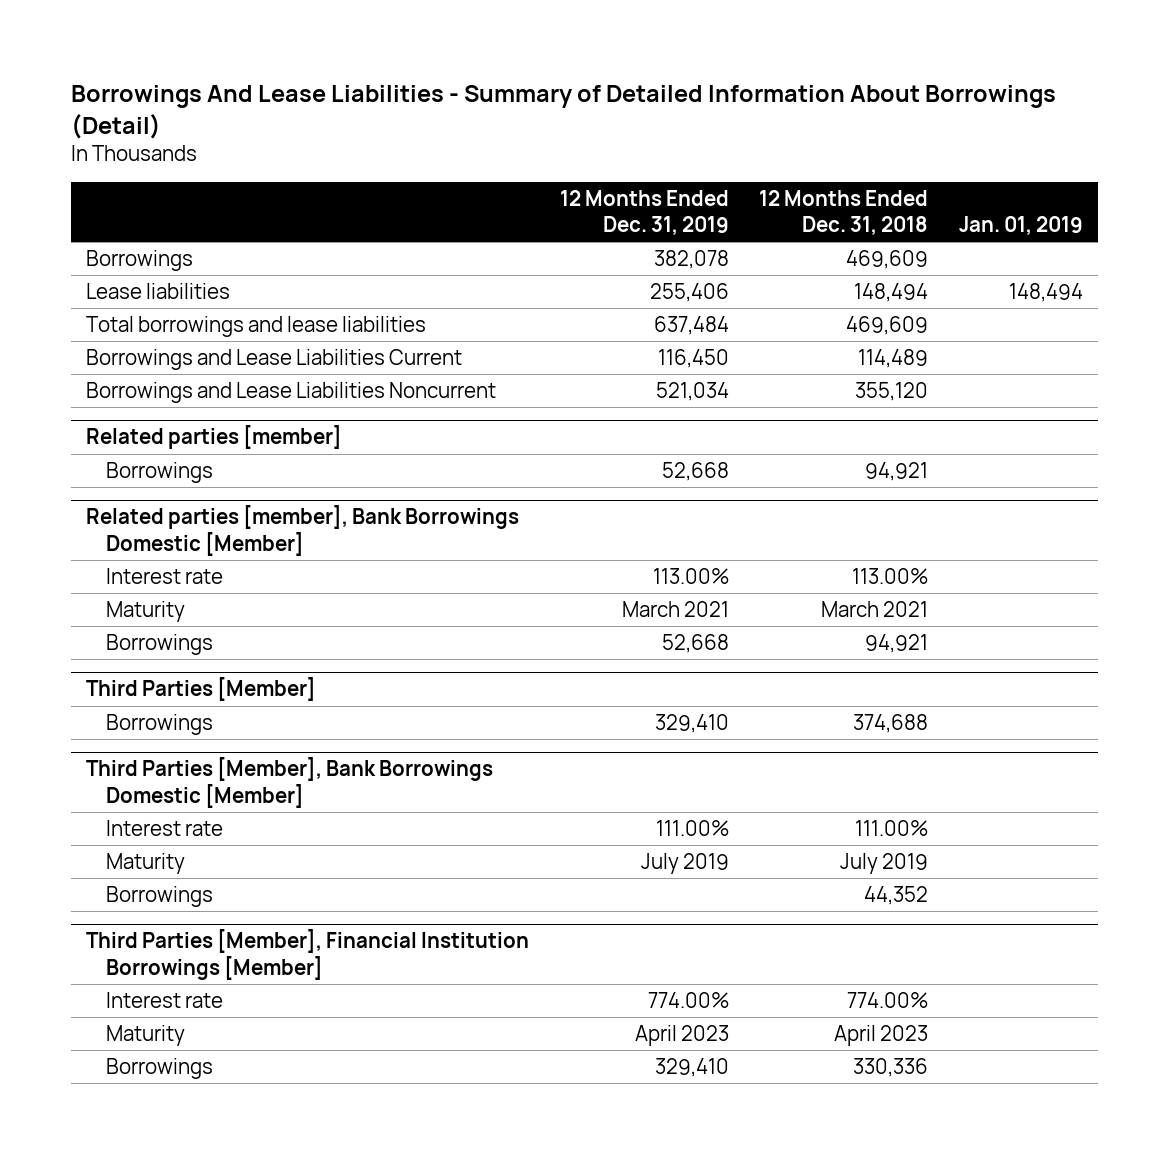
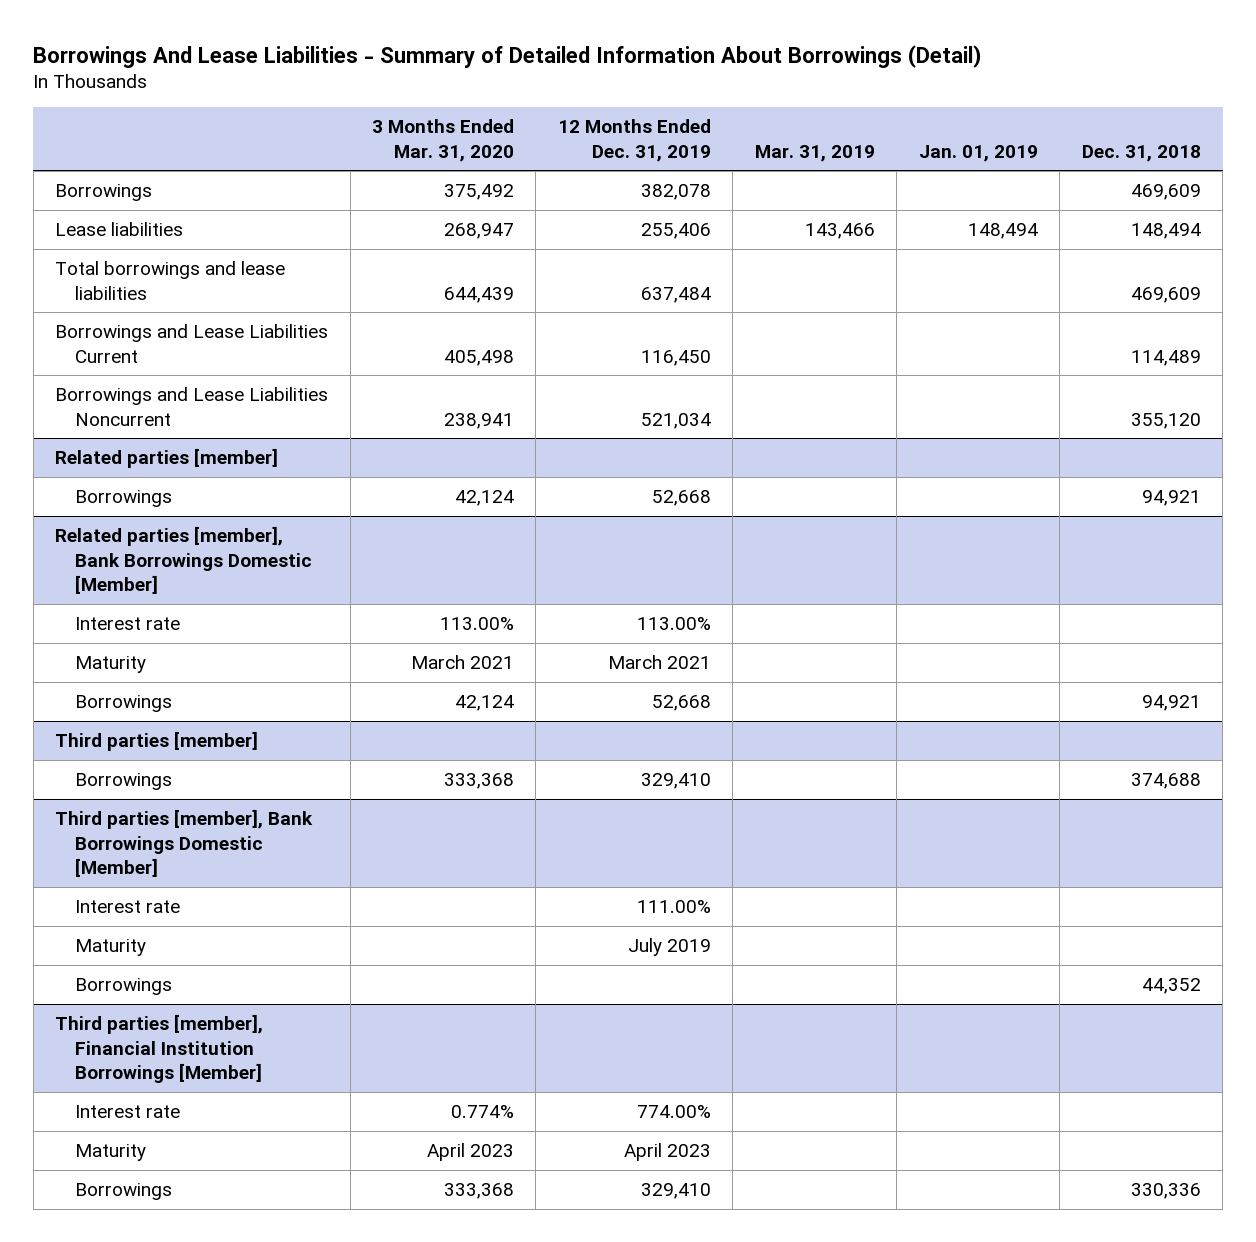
- | 12 Months Ended Dec. 31, 2019 | 12 Months Ended Dec. 31, 2018 | Jan. 01, 2019
+ | 3 Months Ended Mar. 31, 2020 | 12 Months Ended Dec. 31, 2019 | Mar. 31, 2019 | Jan. 01, 2019 | Dec. 31, 2018
- Third Parties [Member]
+ Third parties [member]
- Third Parties [Member], Bank Borrowings Domestic [Member]
+ Third parties [member], Bank Borrowings Domestic [Member]
- Third Parties [Member], Financial Institution Borrowings [Member]
+ Third parties [member], Financial Institution Borrowings [Member]

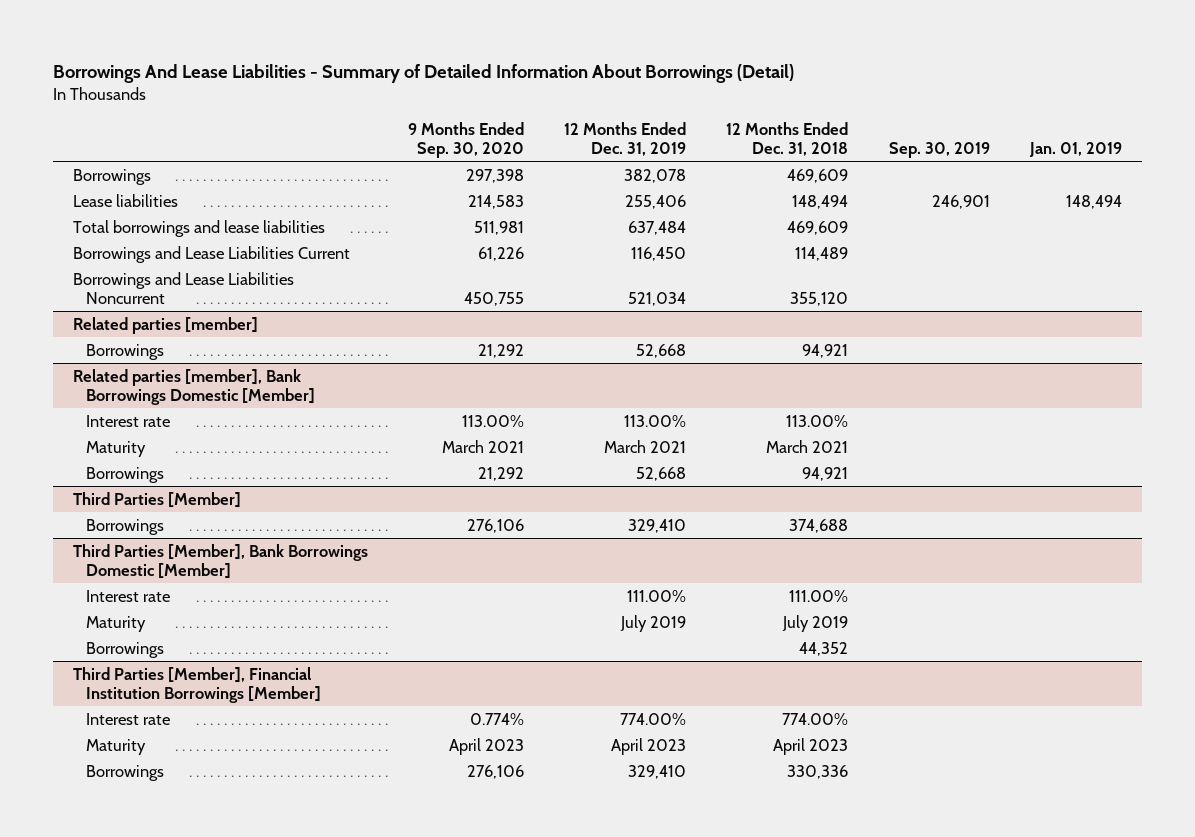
- | 3 Months Ended Mar. 31, 2020 | 12 Months Ended Dec. 31, 2019 | Mar. 31, 2019 | Jan. 01, 2019 | Dec. 31, 2018
+ | 9 Months Ended Sep. 30, 2020 | 12 Months Ended Dec. 31, 2019 | 12 Months Ended Dec. 31, 2018 | Sep. 30, 2019 | Jan. 01, 2019
- Third parties [member]
+ Third Parties [Member]
- Third parties [member], Bank Borrowings Domestic [Member]
+ Third Parties [Member], Bank Borrowings Domestic [Member]
- Third parties [member], Financial Institution Borrowings [Member]
+ Third Parties [Member], Financial Institution Borrowings [Member]

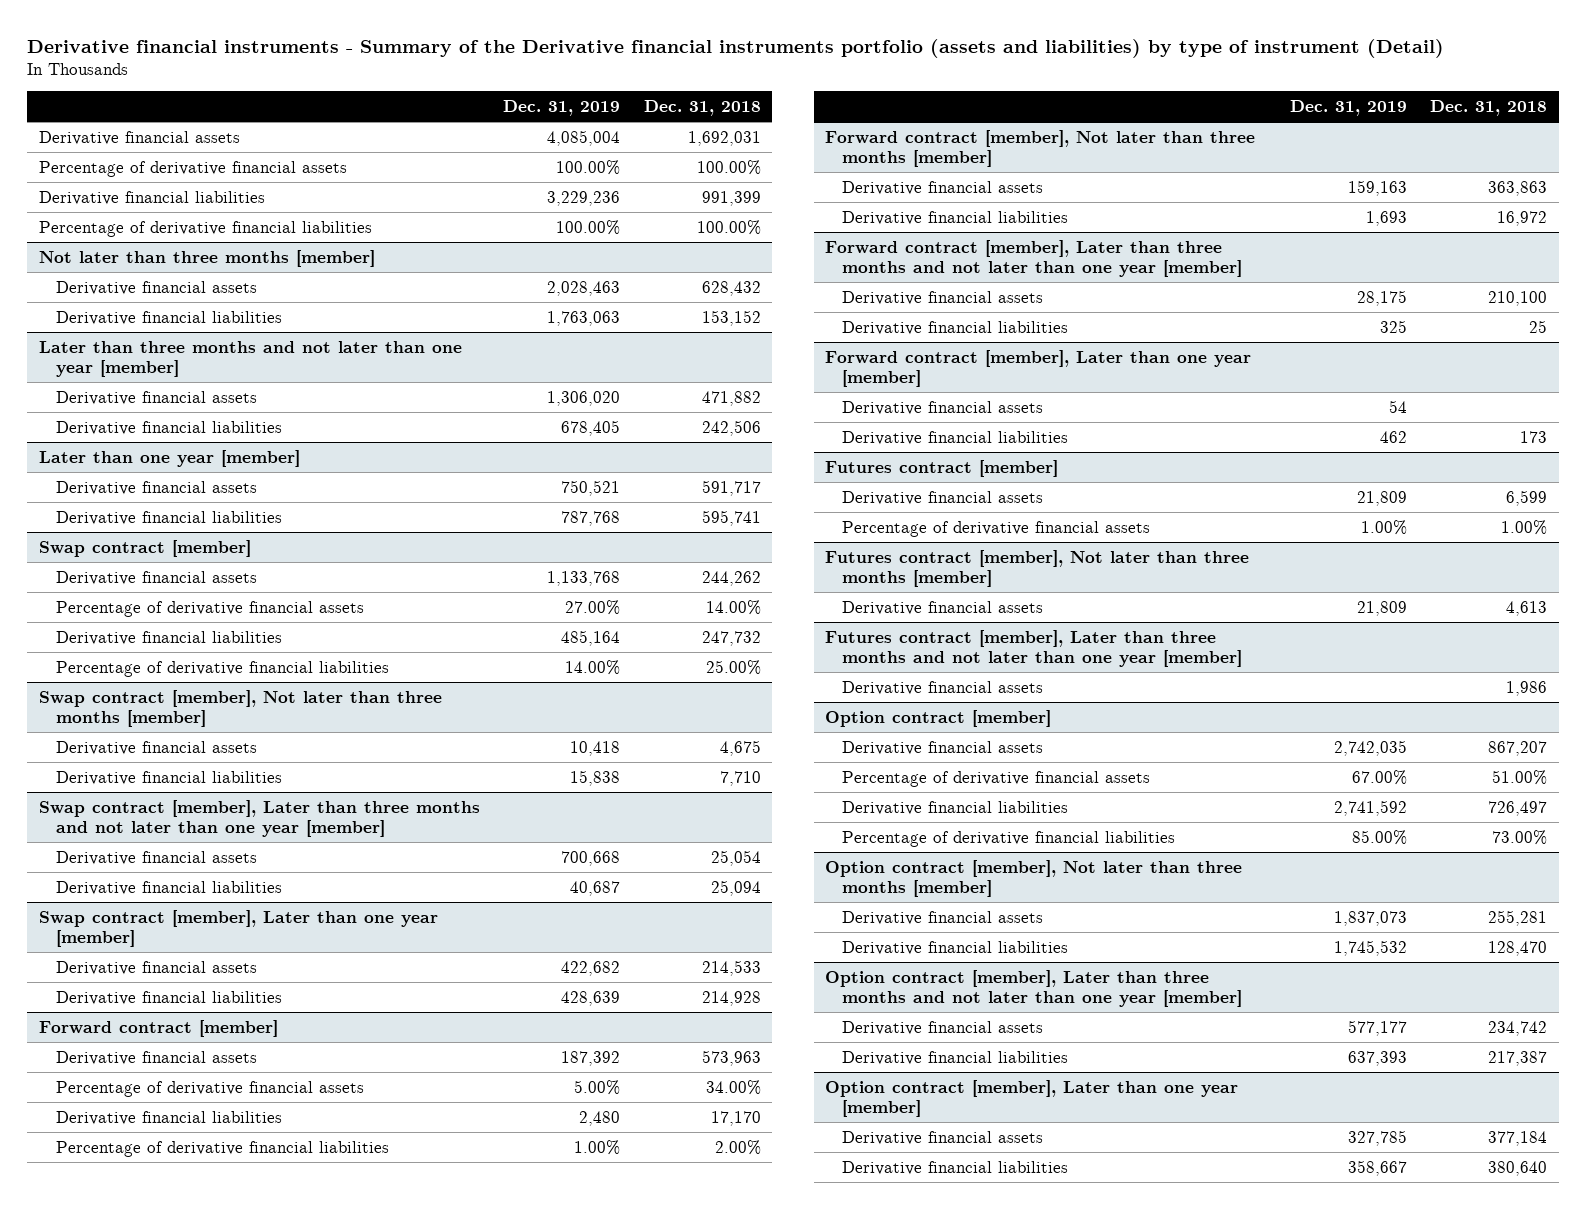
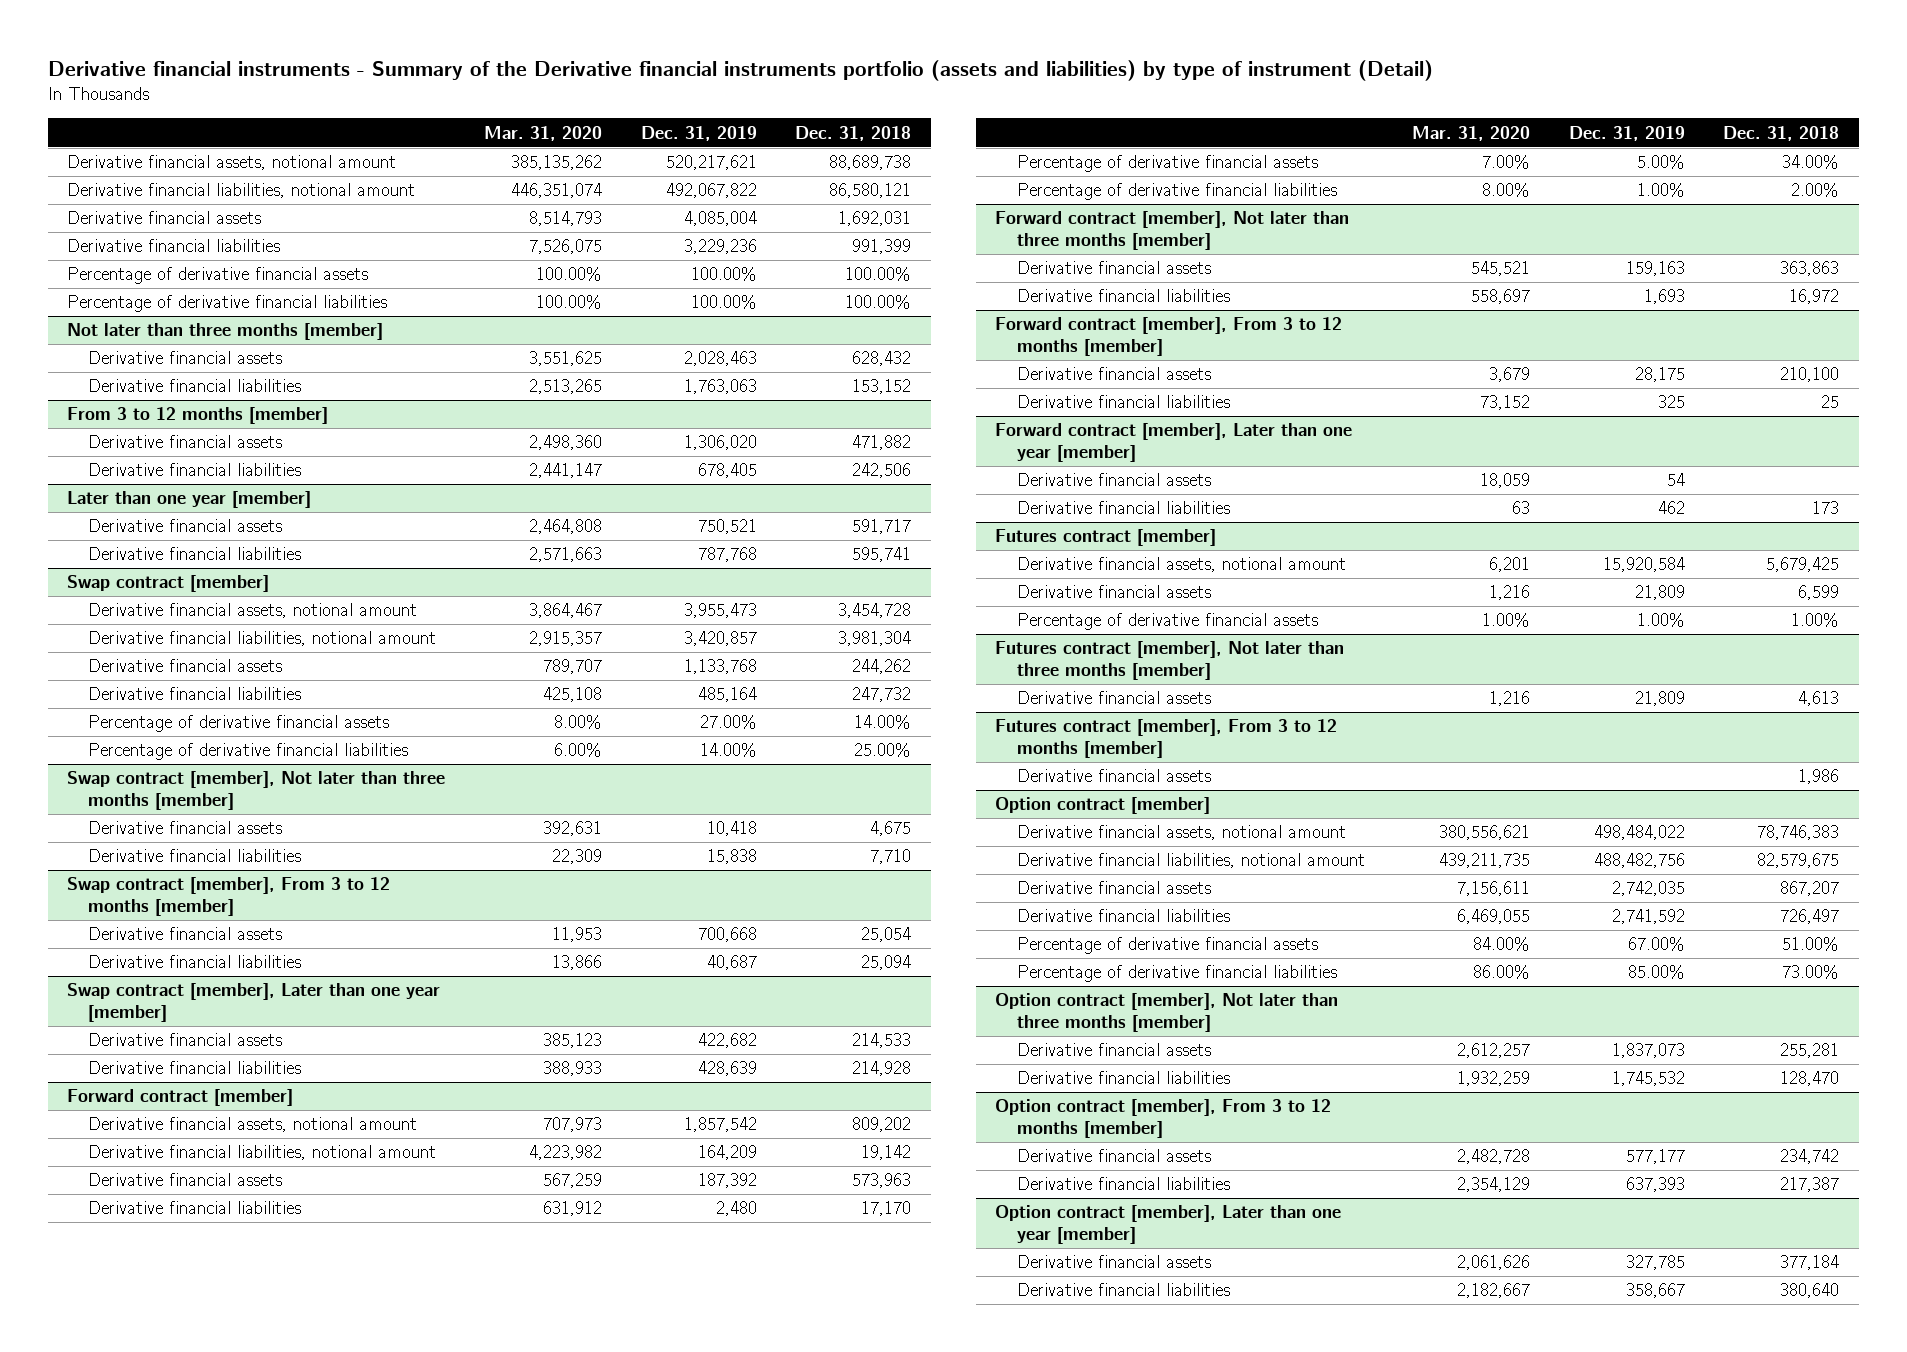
- | Dec. 31, 2019 | Dec. 31, 2018
+ | Mar. 31, 2020 | Dec. 31, 2019 | Dec. 31, 2018
+ Derivative financial assets, notional amount | 385,135,262 | 520,217,621 | 88,689,738
+ Derivative financial liabilities, notional amount | 446,351,074 | 492,067,822 | 86,580,121
moved down: Percentage of derivative financial assets | 100.00% | 100.00% | 100.00%
- Later than three months and not later than one year [member]
+ From 3 to 12 months [member]
@ Swap contract [member]
+ Derivative financial assets, notional amount | 3,864,467 | 3,955,473 | 3,454,728
+ Derivative financial liabilities, notional amount | 2,915,357 | 3,420,857 | 3,981,304
moved down: Percentage of derivative financial assets | 8.00% | 27.00% | 14.00%
- Swap contract [member], Later than three months and not later than one year [member]
+ Swap contract [member], From 3 to 12 months [member]
@ Forward contract [member]
+ Derivative financial assets, notional amount | 707,973 | 1,857,542 | 809,202
+ Derivative financial liabilities, notional amount | 4,223,982 | 164,209 | 19,142
moved down: Percentage of derivative financial assets | 7.00% | 5.00% | 34.00%
- Forward contract [member], Later than three months and not later than one year [member]
+ Forward contract [member], From 3 to 12 months [member]
@ Futures contract [member]
+ Derivative financial assets, notional amount | 6,201 | 15,920,584 | 5,679,425
- Futures contract [member], Later than three months and not later than one year [member]
+ Futures contract [member], From 3 to 12 months [member]
@ Option contract [member]
+ Derivative financial assets, notional amount | 380,556,621 | 498,484,022 | 78,746,383
+ Derivative financial liabilities, notional amount | 439,211,735 | 488,482,756 | 82,579,675
moved down: Percentage of derivative financial assets | 84.00% | 67.00% | 51.00%
- Option contract [member], Later than three months and not later than one year [member]
+ Option contract [member], From 3 to 12 months [member]

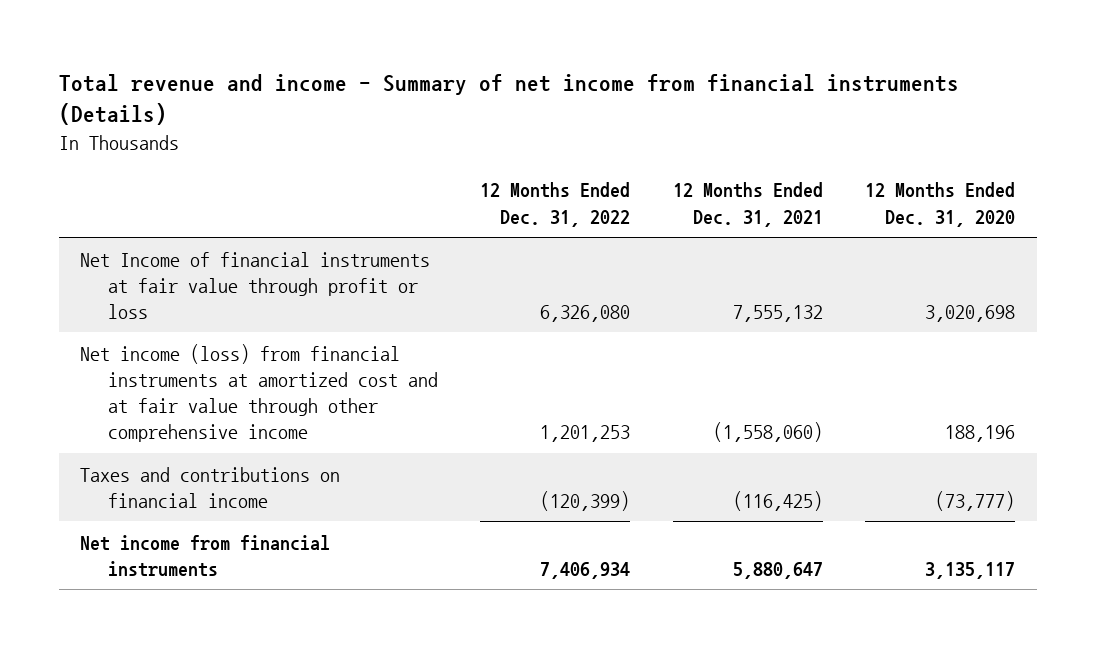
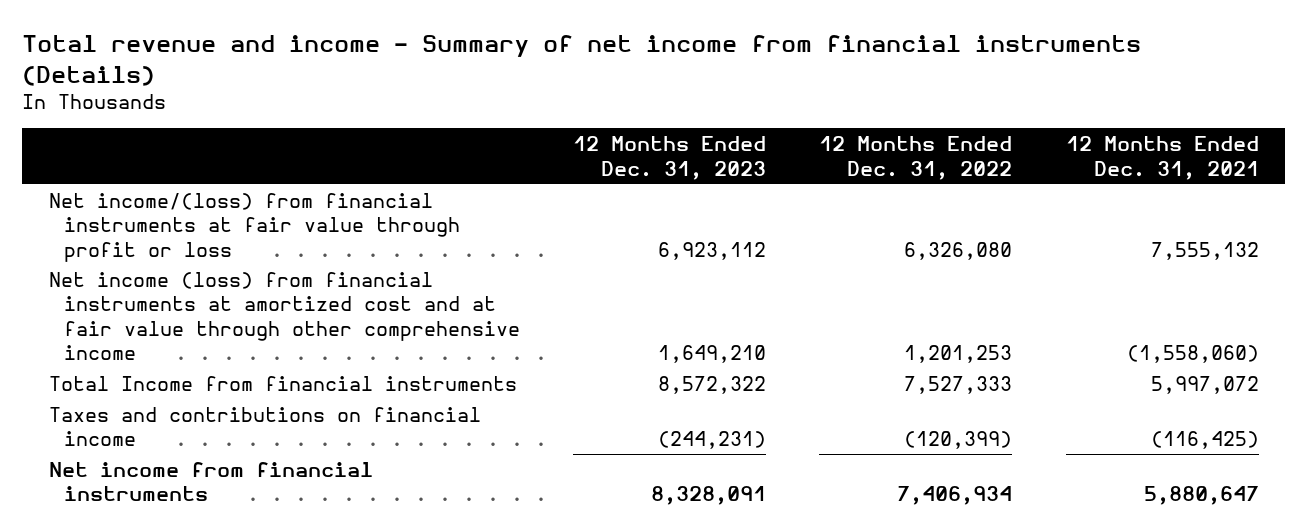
- | 12 Months Ended Dec. 31, 2022 | 12 Months Ended Dec. 31, 2021 | 12 Months Ended Dec. 31, 2020
+ | 12 Months Ended Dec. 31, 2023 | 12 Months Ended Dec. 31, 2022 | 12 Months Ended Dec. 31, 2021
- Net Income of financial instruments at fair value through profit or loss | 6,326,080 | 7,555,132 | 3,020,698
+ Net income/(loss) from financial instruments at fair value through profit or loss | 6,923,112 | 6,326,080 | 7,555,132
+ Total Income from financial instruments | 8,572,322 | 7,527,333 | 5,997,072

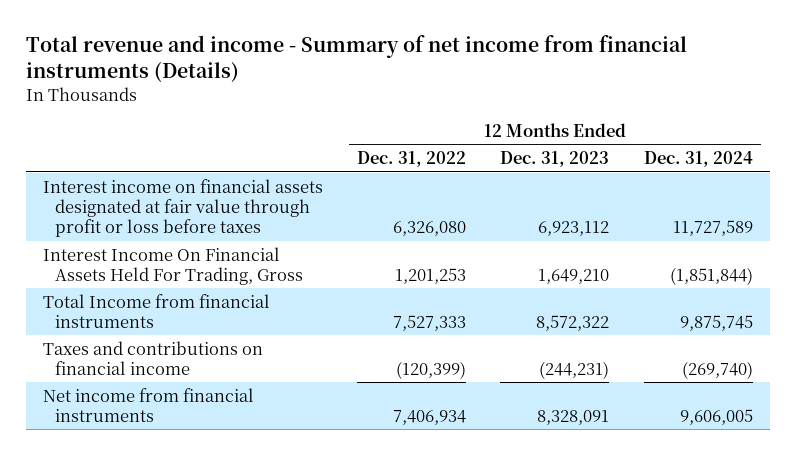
- | 12 Months Ended Dec. 31, 2023 | 12 Months Ended Dec. 31, 2022 | 12 Months Ended Dec. 31, 2021
+ | 12 Months Ended Dec. 31, 2022 | 12 Months Ended Dec. 31, 2023 | 12 Months Ended Dec. 31, 2024
- Net income/(loss) from financial instruments at fair value through profit or loss | 6,923,112 | 6,326,080 | 7,555,132
- Net income (loss) from financial instruments at amortized cost and at fair value through other comprehensive income | 1,649,210 | 1,201,253 | (1,558,060)
+ Interest income on financial assets designated at fair value through profit or loss before taxes | 6,326,080 | 6,923,112 | 11,727,589
+ Interest Income On Financial Assets Held For Trading, Gross | 1,201,253 | 1,649,210 | (1,851,844)

